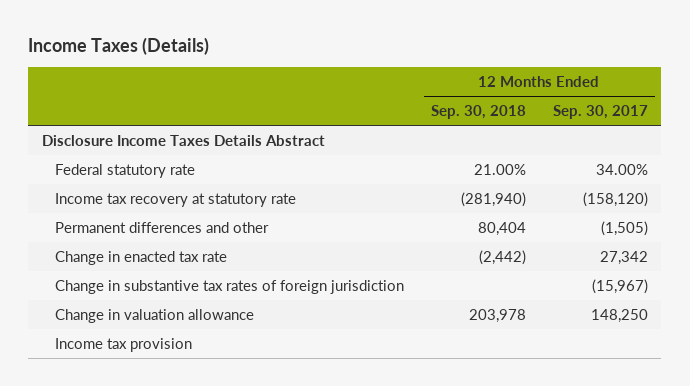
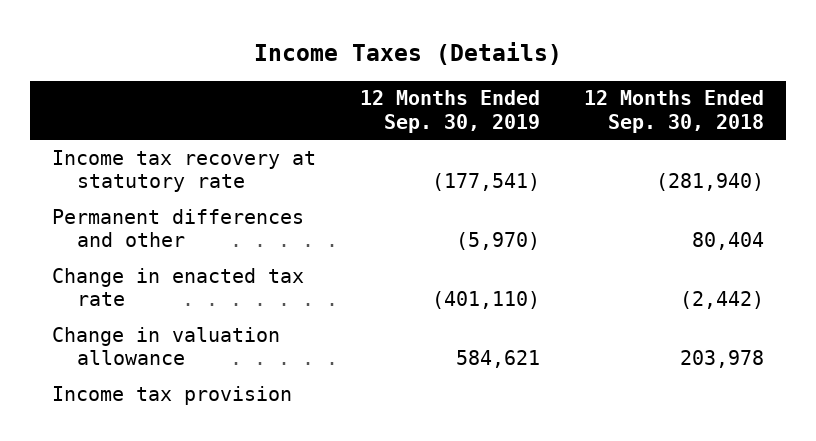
- | 12 Months Ended Sep. 30, 2018 | 12 Months Ended Sep. 30, 2017
+ | 12 Months Ended Sep. 30, 2019 | 12 Months Ended Sep. 30, 2018
- Disclosure Income Taxes Details Abstract
- Federal statutory rate | 21.00% | 34.00%
- Change in substantive tax rates of foreign jurisdiction | | (15,967)

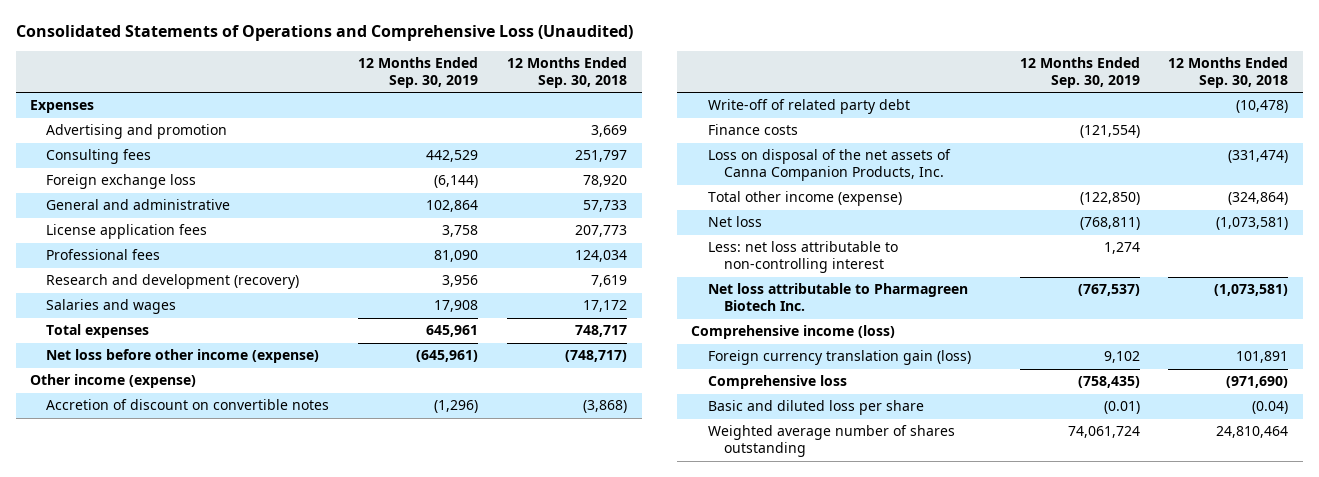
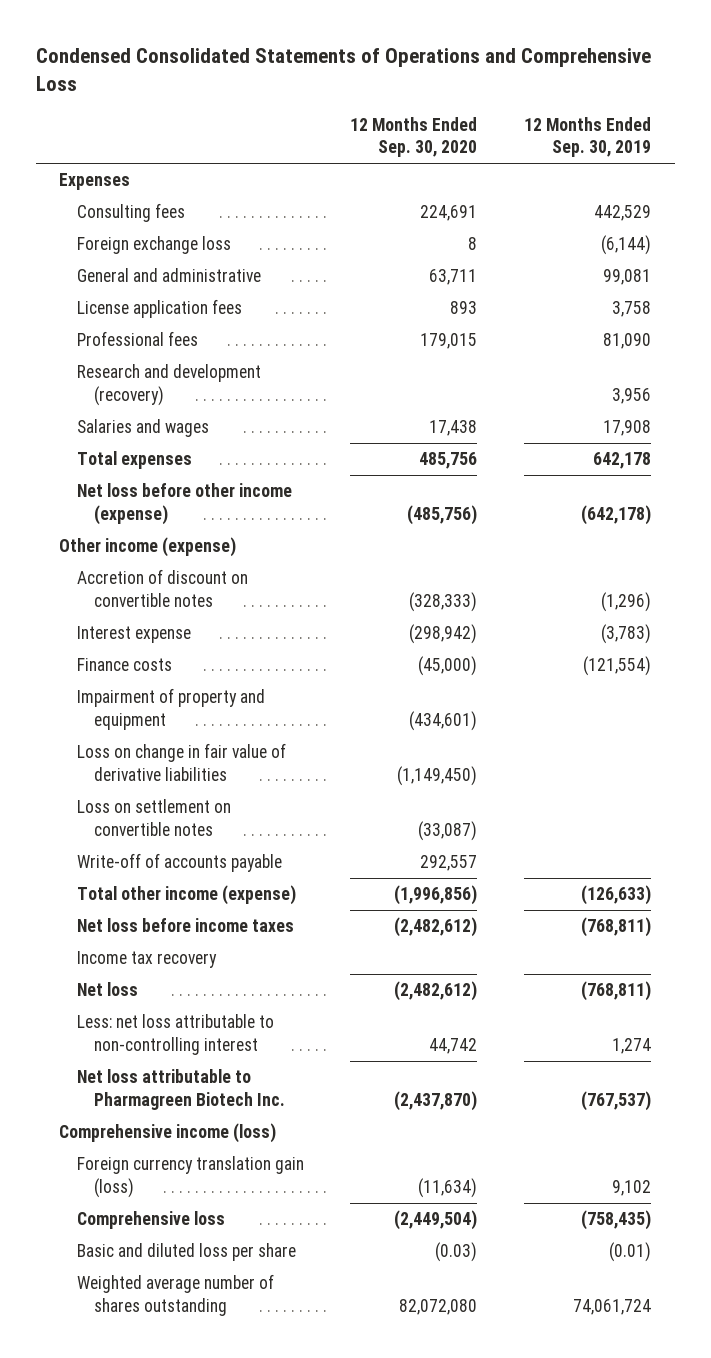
- Consolidated Statements of Operations and Comprehensive Loss (Unaudited)
+ Condensed Consolidated Statements of Operations and Comprehensive Loss
- | 12 Months Ended Sep. 30, 2019 | 12 Months Ended Sep. 30, 2018
+ | 12 Months Ended Sep. 30, 2020 | 12 Months Ended Sep. 30, 2019
- Advertising and promotion | | 3,669
- General and administrative | 102,864 | 57,733
+ General and administrative | 63,711 | 99,081
- Total expenses | 645,961 | 748,717
- Net loss before other income (expense) | (645,961) | (748,717)
+ Total expenses | 485,756 | 642,178
+ Net loss before other income (expense) | (485,756) | (642,178)
- Write-off of related party debt | | (10,478)
+ Interest expense | (298,942) | (3,783)
- Loss on disposal of the net assets of Canna Companion Products, Inc. | | (331,474)
- Total other income (expense) | (122,850) | (324,864)
+ Impairment of property and equipment | (434,601) |
+ Loss on change in fair value of derivative liabilities | (1,149,450) |
+ Loss on settlement on convertible notes | (33,087) |
+ Write-off of accounts payable | 292,557 |
+ Total other income (expense) | (1,996,856) | (126,633)
+ Net loss before income taxes | (2,482,612) | (768,811)
+ Income tax recovery

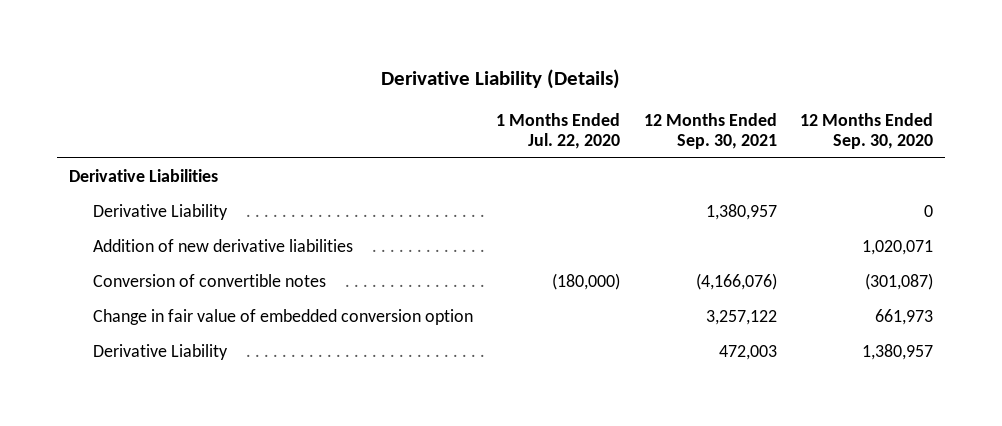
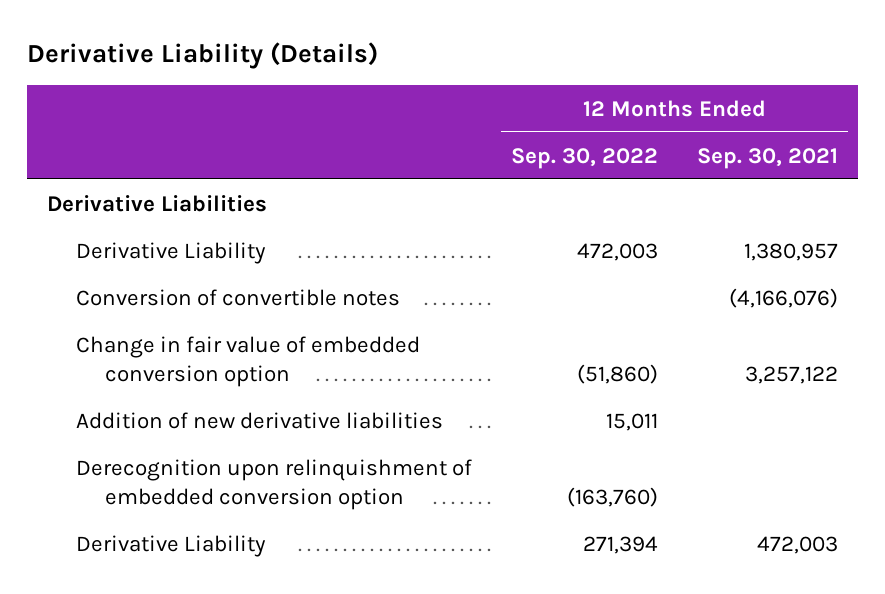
- | 1 Months Ended Jul. 22, 2020 | 12 Months Ended Sep. 30, 2021 | 12 Months Ended Sep. 30, 2020
+ | 12 Months Ended Sep. 30, 2022 | 12 Months Ended Sep. 30, 2021
moved down: Addition of new derivative liabilities | 15,011 |
+ Derecognition upon relinquishment of embedded conversion option | (163,760) |

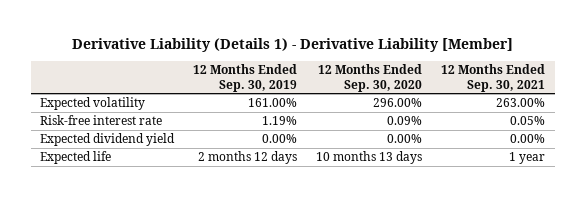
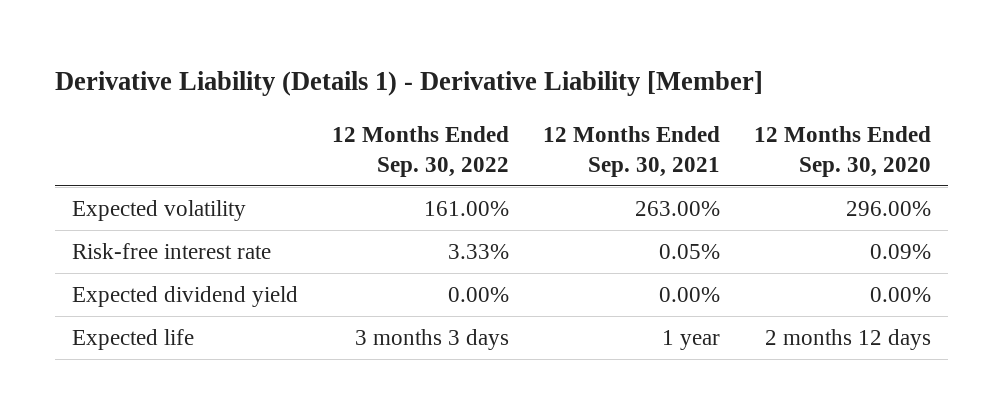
- | 12 Months Ended Sep. 30, 2019 | 12 Months Ended Sep. 30, 2020 | 12 Months Ended Sep. 30, 2021
+ | 12 Months Ended Sep. 30, 2022 | 12 Months Ended Sep. 30, 2021 | 12 Months Ended Sep. 30, 2020
- Expected life | 2 months 12 days | 10 months 13 days | 1 year
+ Expected life | 3 months 3 days | 1 year | 2 months 12 days

